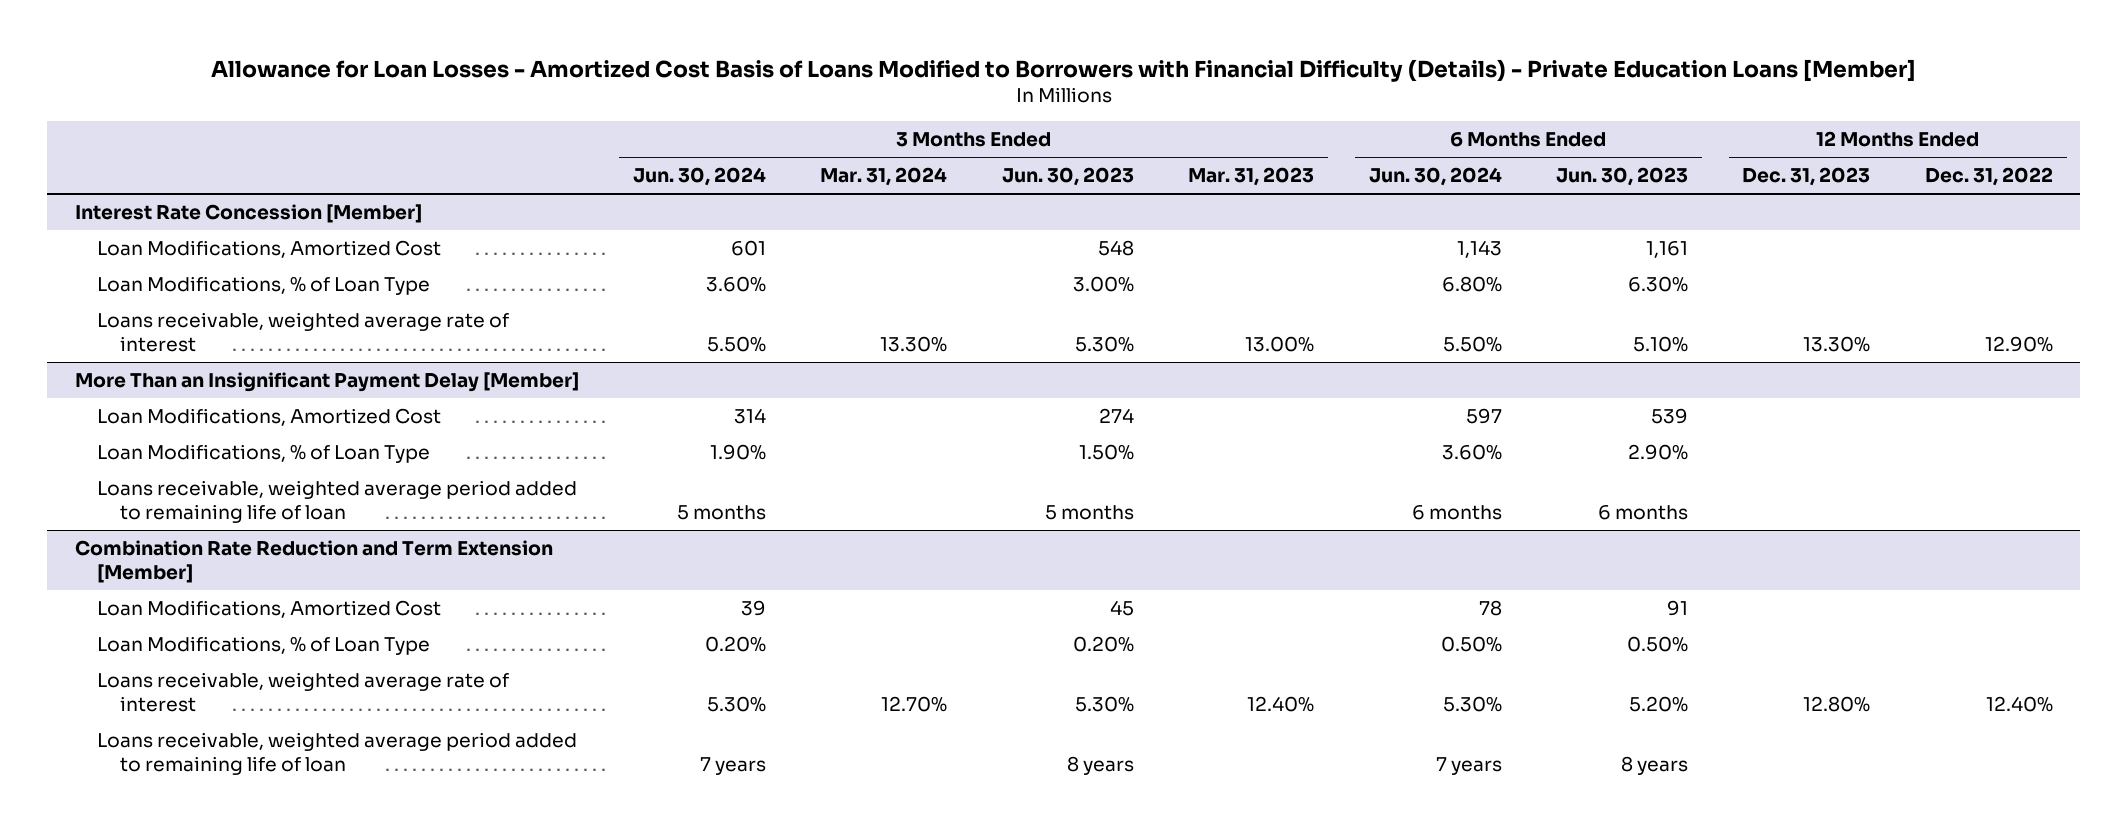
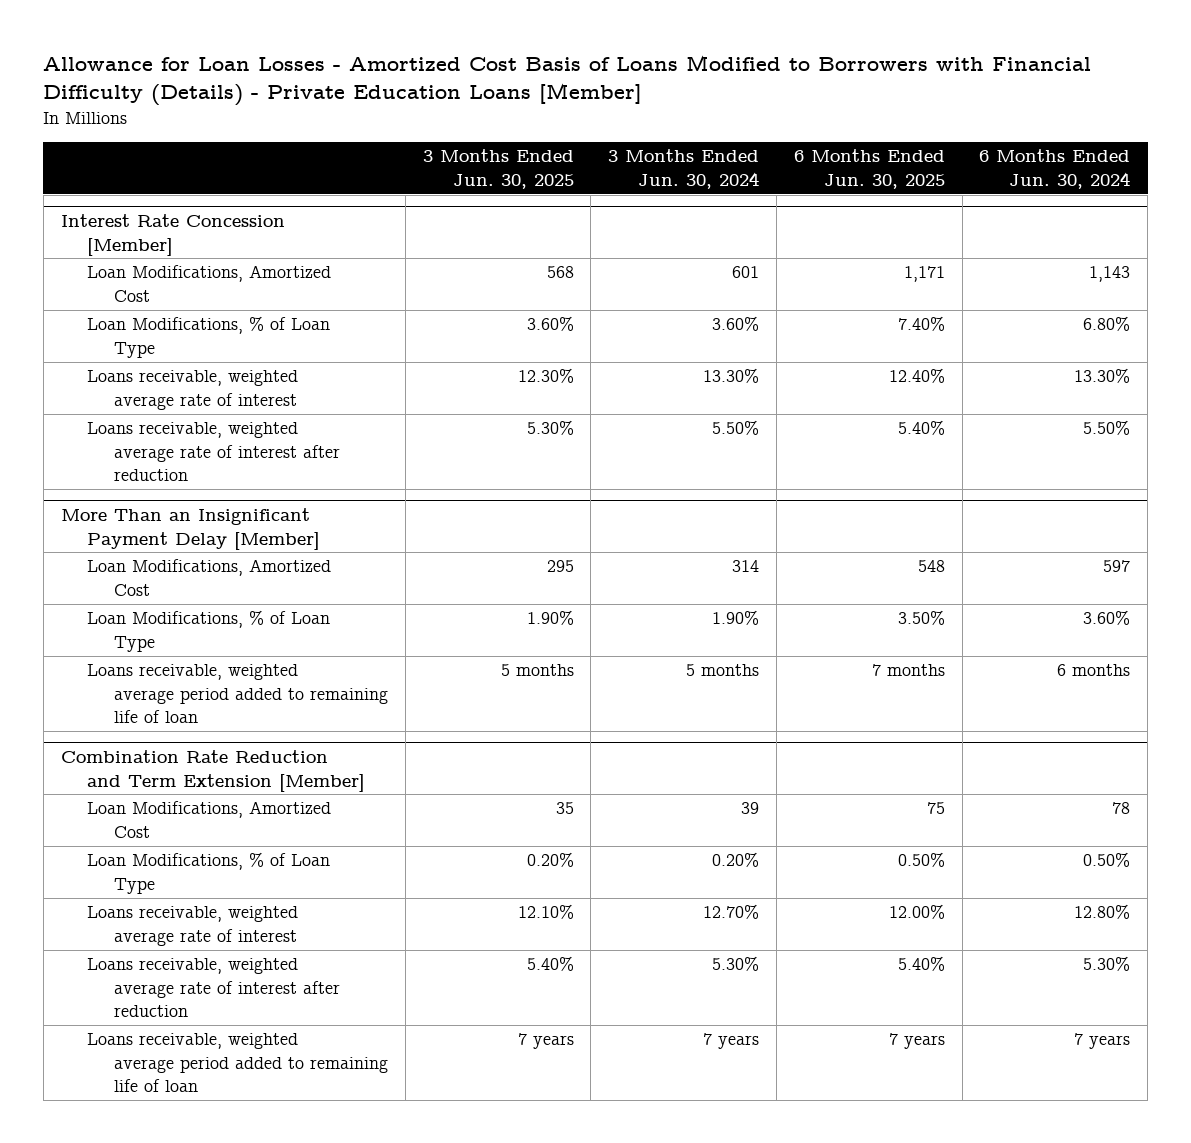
- | 3 Months Ended Jun. 30, 2024 | 3 Months Ended Mar. 31, 2024 | 3 Months Ended Jun. 30, 2023 | 3 Months Ended Mar. 31, 2023 | 6 Months Ended Jun. 30, 2024 | 6 Months Ended Jun. 30, 2023 | 12 Months Ended Dec. 31, 2023 | 12 Months Ended Dec. 31, 2022
+ | 3 Months Ended Jun. 30, 2025 | 3 Months Ended Jun. 30, 2024 | 6 Months Ended Jun. 30, 2025 | 6 Months Ended Jun. 30, 2024
@ Interest Rate Concession [Member]
- Loans receivable, weighted average rate of interest | 5.50% | 13.30% | 5.30% | 13.00% | 5.50% | 5.10% | 13.30% | 12.90%
+ Loans receivable, weighted average rate of interest | 12.30% | 13.30% | 12.40% | 13.30%
+ Loans receivable, weighted average rate of interest after reduction | 5.30% | 5.50% | 5.40% | 5.50%
@ Combination Rate Reduction and Term Extension [Member]
- Loans receivable, weighted average rate of interest | 5.30% | 12.70% | 5.30% | 12.40% | 5.30% | 5.20% | 12.80% | 12.40%
+ Loans receivable, weighted average rate of interest | 12.10% | 12.70% | 12.00% | 12.80%
+ Loans receivable, weighted average rate of interest after reduction | 5.40% | 5.30% | 5.40% | 5.30%

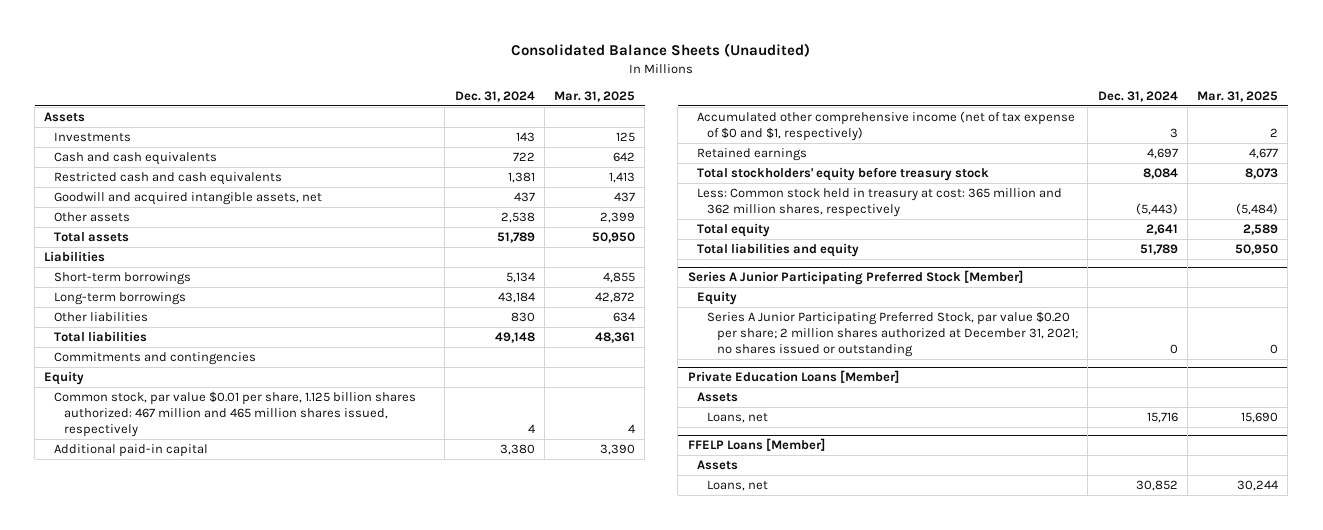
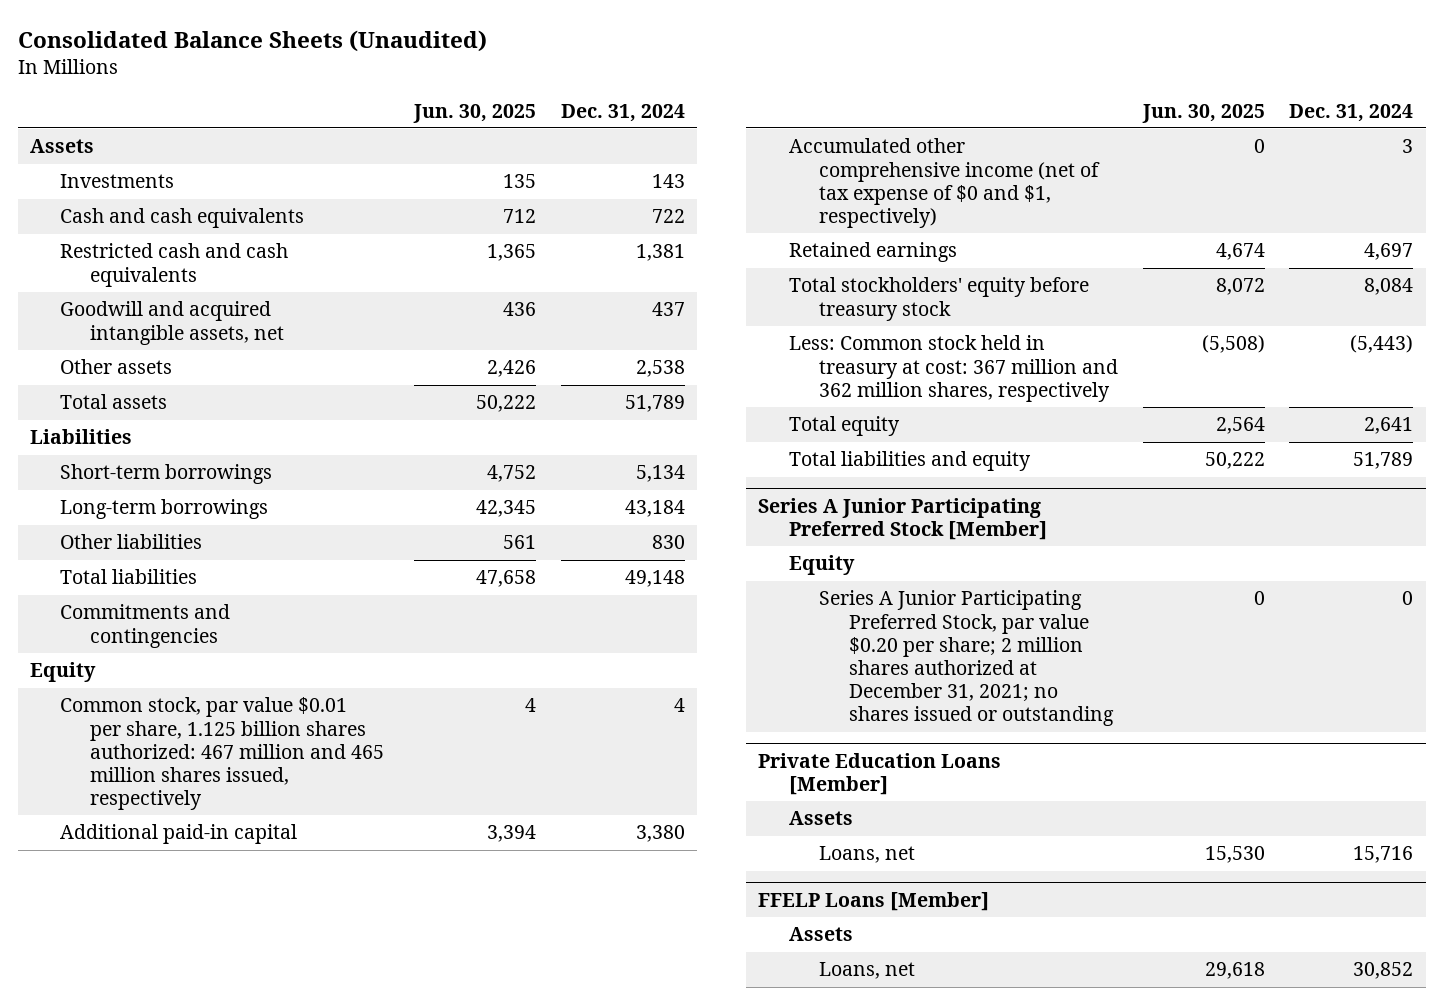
- | Dec. 31, 2024 | Mar. 31, 2025
+ | Jun. 30, 2025 | Dec. 31, 2024
- Less: Common stock held in treasury at cost: 365 million and 362 million shares, respectively | (5,443) | (5,484)
+ Less: Common stock held in treasury at cost: 367 million and 362 million shares, respectively | (5,508) | (5,443)

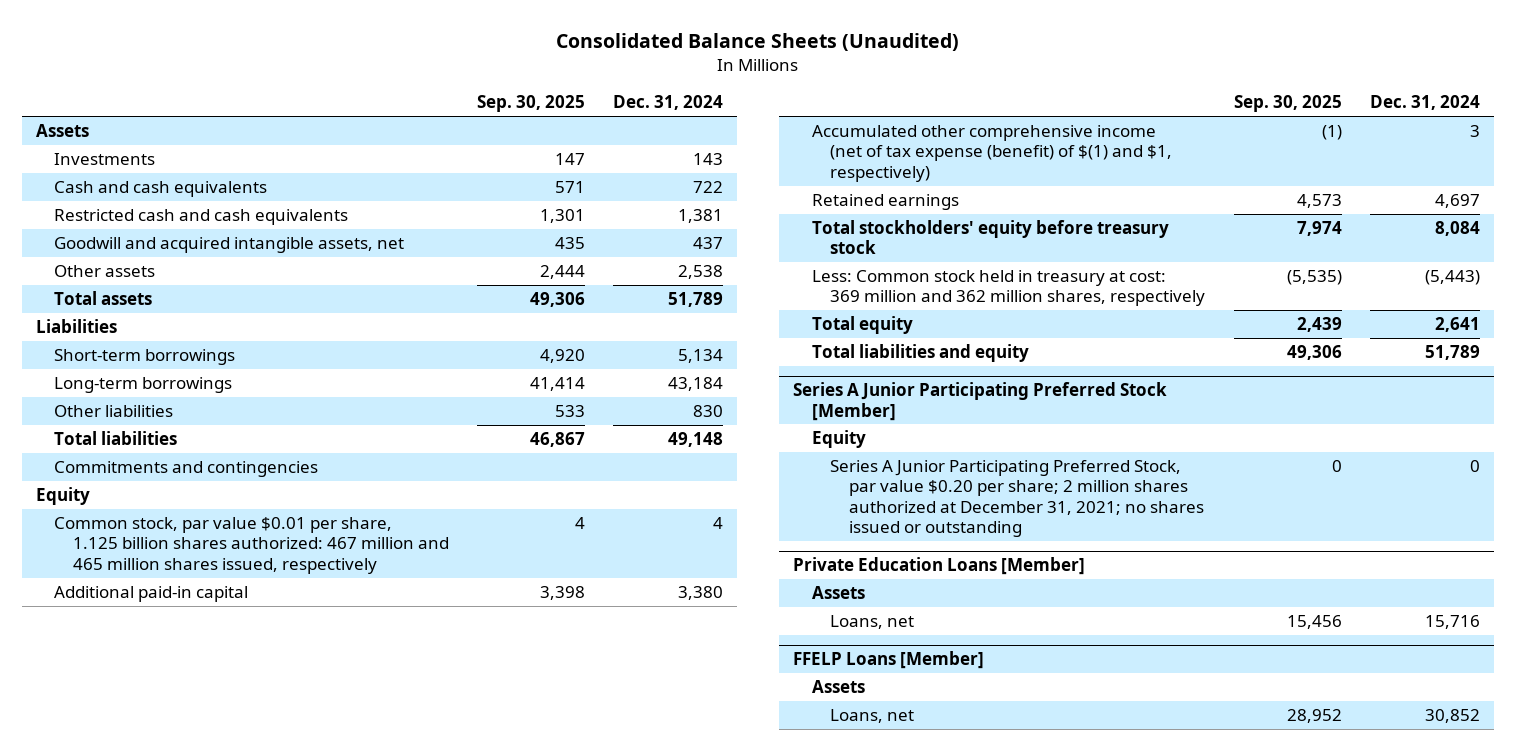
- | Jun. 30, 2025 | Dec. 31, 2024
+ | Sep. 30, 2025 | Dec. 31, 2024
- Accumulated other comprehensive income (net of tax expense of $0 and $1, respectively) | 0 | 3
+ Accumulated other comprehensive income (net of tax expense (benefit) of $(1) and $1, respectively) | (1) | 3
- Less: Common stock held in treasury at cost: 367 million and 362 million shares, respectively | (5,508) | (5,443)
+ Less: Common stock held in treasury at cost: 369 million and 362 million shares, respectively | (5,535) | (5,443)

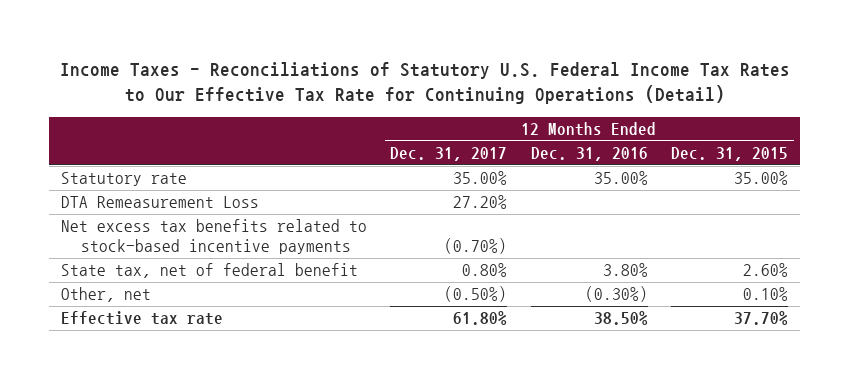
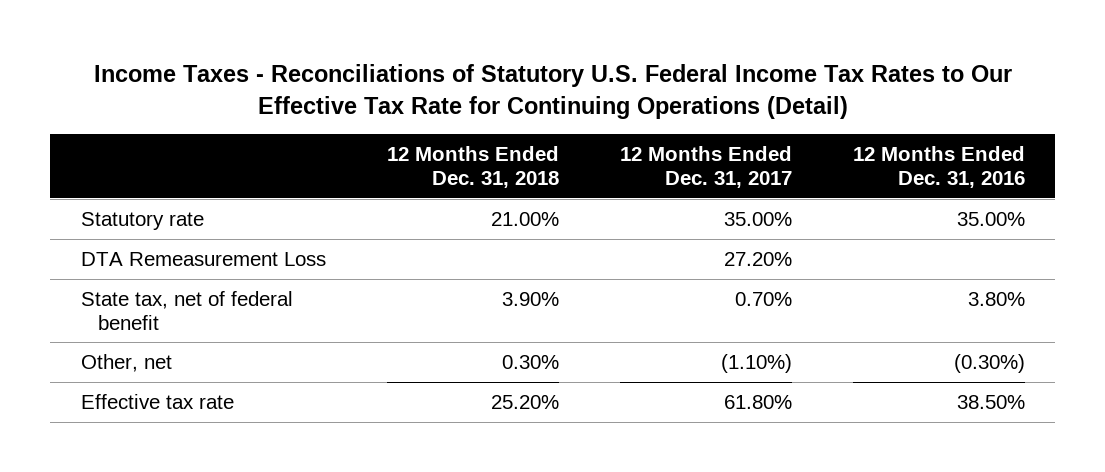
- | 12 Months Ended Dec. 31, 2017 | 12 Months Ended Dec. 31, 2016 | 12 Months Ended Dec. 31, 2015
+ | 12 Months Ended Dec. 31, 2018 | 12 Months Ended Dec. 31, 2017 | 12 Months Ended Dec. 31, 2016
- Net excess tax benefits related to stock-based incentive payments | (0.70%) | |
- State tax, net of federal benefit | 0.80% | 3.80% | 2.60%
- Other, net | (0.50%) | (0.30%) | 0.10%
+ State tax, net of federal benefit | 3.90% | 0.70% | 3.80%
+ Other, net | 0.30% | (1.10%) | (0.30%)

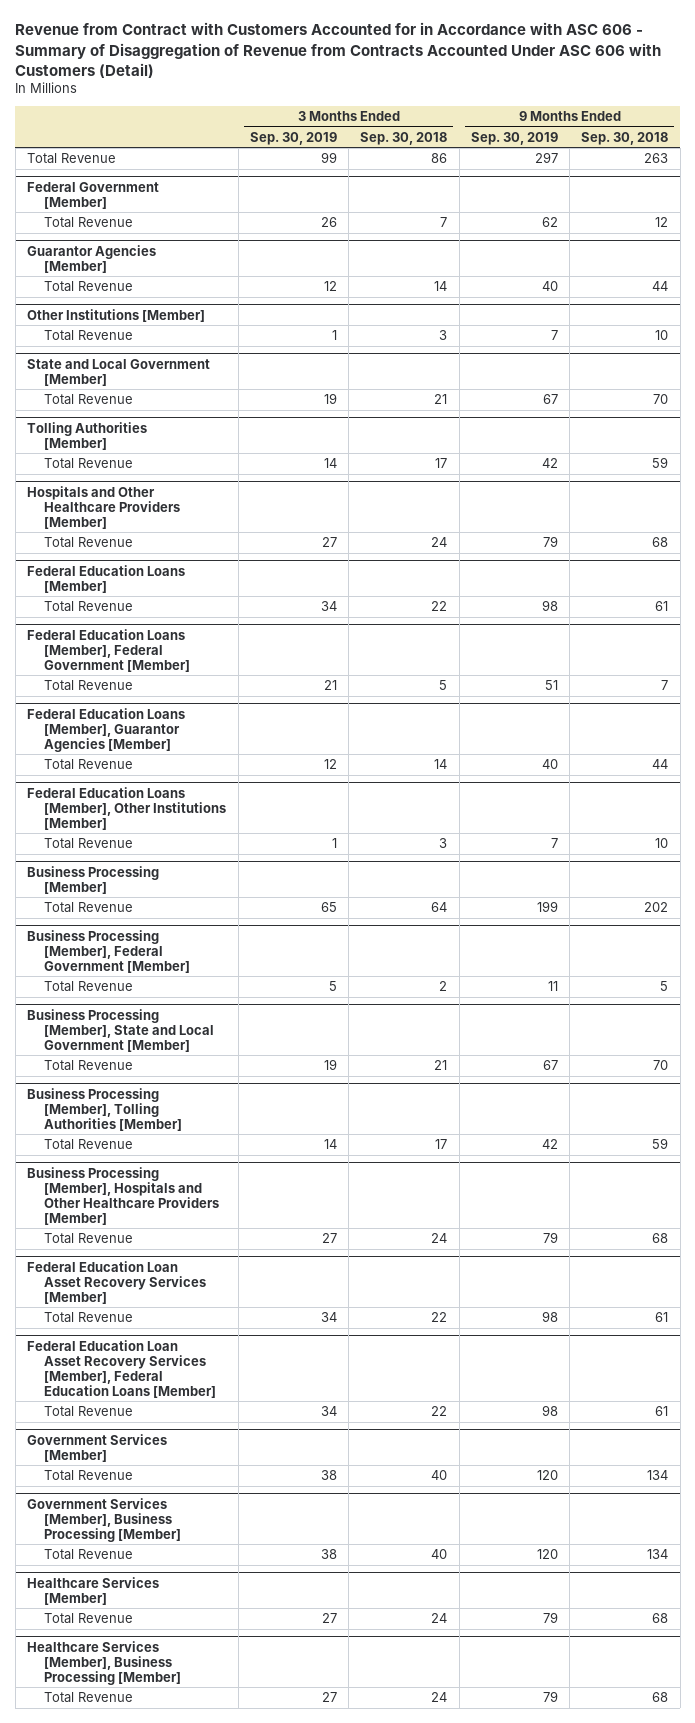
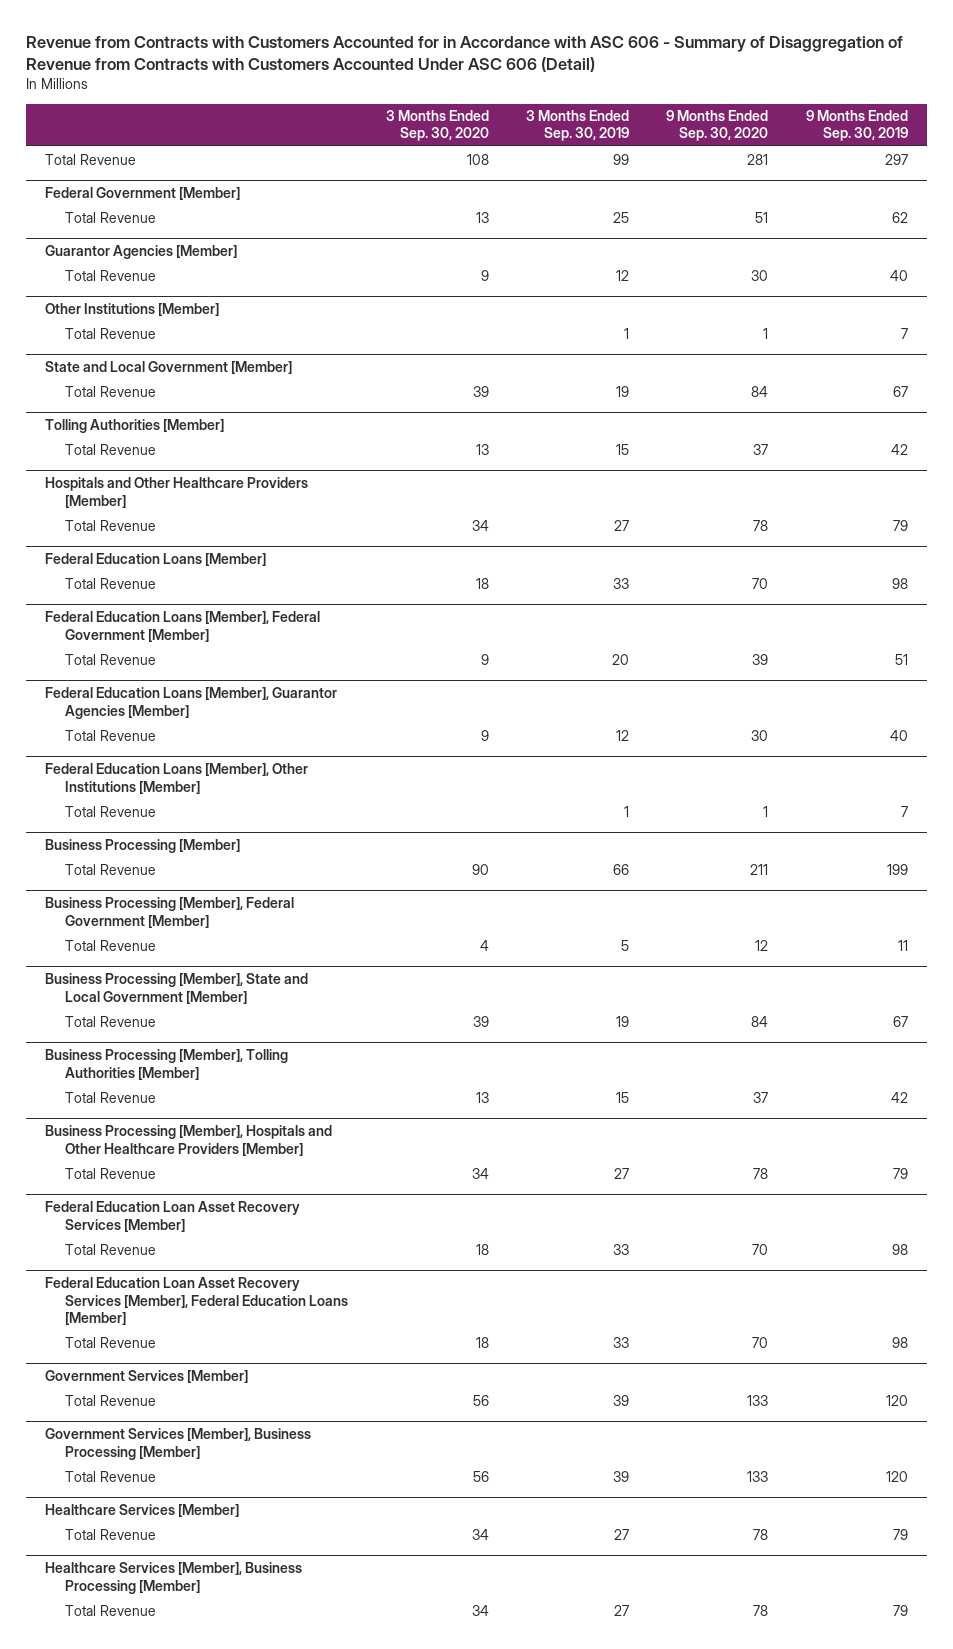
- Revenue from Contract with Customers Accounted for in Accordance with ASC 606 - Summary of Disaggregation of Revenue from Contracts Accounted Under ASC 606 with Customers (Detail)
+ Revenue from Contracts with Customers Accounted for in Accordance with ASC 606 - Summary of Disaggregation of Revenue from Contracts with Customers Accounted Under ASC 606 (Detail)
- | 3 Months Ended Sep. 30, 2019 | 3 Months Ended Sep. 30, 2018 | 9 Months Ended Sep. 30, 2019 | 9 Months Ended Sep. 30, 2018
+ | 3 Months Ended Sep. 30, 2020 | 3 Months Ended Sep. 30, 2019 | 9 Months Ended Sep. 30, 2020 | 9 Months Ended Sep. 30, 2019
@ Federal Government [Member]
- Total Revenue | 26 | 7 | 62 | 12
+ Total Revenue | 13 | 25 | 51 | 62
@ Tolling Authorities [Member]
- Total Revenue | 14 | 17 | 42 | 59
+ Total Revenue | 13 | 15 | 37 | 42
@ Federal Education Loans [Member]
- Total Revenue | 34 | 22 | 98 | 61
+ Total Revenue | 18 | 33 | 70 | 98
@ Federal Education Loans [Member], Federal Government [Member]
- Total Revenue | 21 | 5 | 51 | 7
+ Total Revenue | 9 | 20 | 39 | 51
@ Business Processing [Member]
- Total Revenue | 65 | 64 | 199 | 202
+ Total Revenue | 90 | 66 | 211 | 199
@ Business Processing [Member], Tolling Authorities [Member]
- Total Revenue | 14 | 17 | 42 | 59
+ Total Revenue | 13 | 15 | 37 | 42
@ Federal Education Loan Asset Recovery Services [Member]
- Total Revenue | 34 | 22 | 98 | 61
+ Total Revenue | 18 | 33 | 70 | 98
@ Federal Education Loan Asset Recovery Services [Member], Federal Education Loans [Member]
- Total Revenue | 34 | 22 | 98 | 61
+ Total Revenue | 18 | 33 | 70 | 98
@ Government Services [Member]
- Total Revenue | 38 | 40 | 120 | 134
+ Total Revenue | 56 | 39 | 133 | 120
@ Government Services [Member], Business Processing [Member]
- Total Revenue | 38 | 40 | 120 | 134
+ Total Revenue | 56 | 39 | 133 | 120

